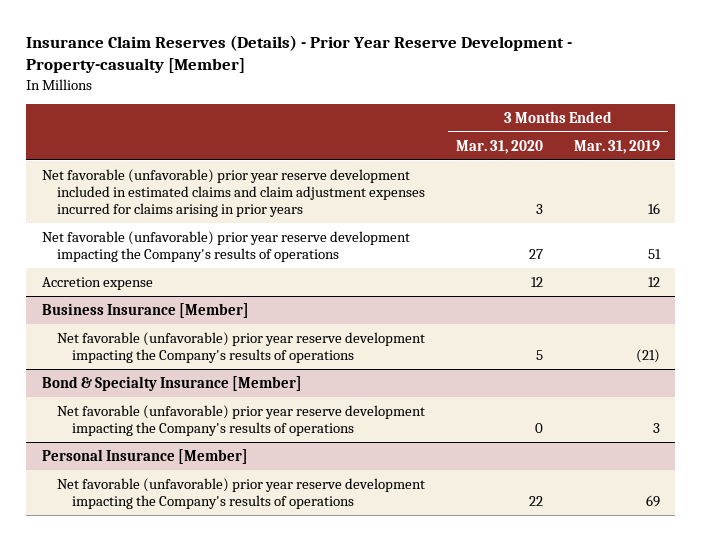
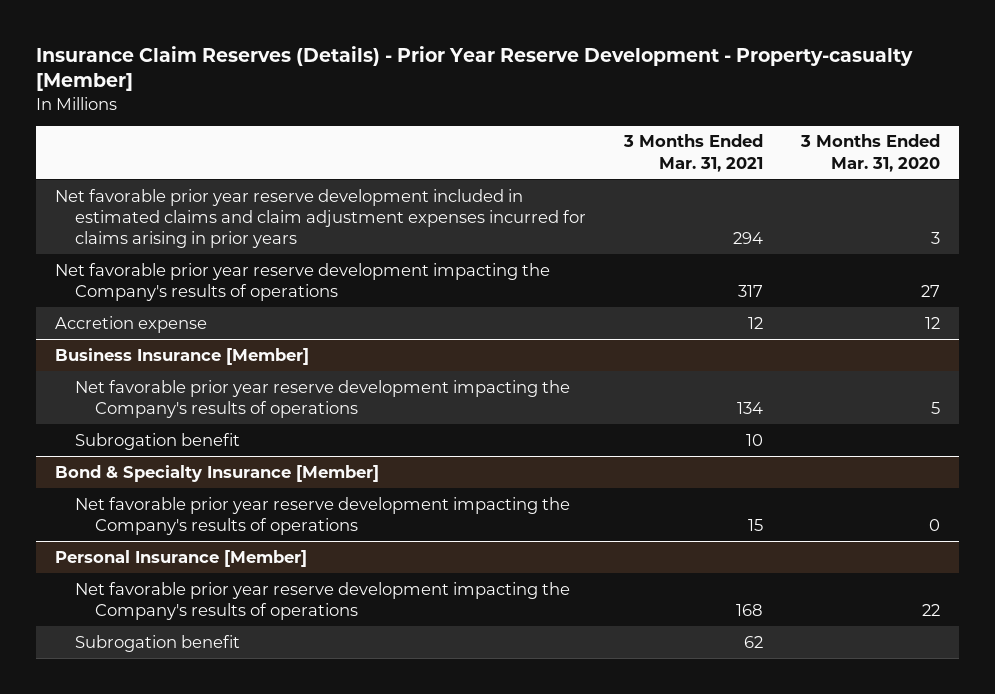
- | 3 Months Ended Mar. 31, 2020 | 3 Months Ended Mar. 31, 2019
+ | 3 Months Ended Mar. 31, 2021 | 3 Months Ended Mar. 31, 2020
- Net favorable (unfavorable) prior year reserve development included in estimated claims and claim adjustment expenses incurred for claims arising in prior years | 3 | 16
- Net favorable (unfavorable) prior year reserve development impacting the Company's results of operations | 27 | 51
+ Net favorable prior year reserve development included in estimated claims and claim adjustment expenses incurred for claims arising in prior years | 294 | 3
+ Net favorable prior year reserve development impacting the Company's results of operations | 317 | 27
@ Business Insurance [Member]
- Net favorable (unfavorable) prior year reserve development impacting the Company's results of operations | 5 | (21)
+ Net favorable prior year reserve development impacting the Company's results of operations | 134 | 5
+ Subrogation benefit | 10 |
@ Bond & Specialty Insurance [Member]
- Net favorable (unfavorable) prior year reserve development impacting the Company's results of operations | 0 | 3
+ Net favorable prior year reserve development impacting the Company's results of operations | 15 | 0
@ Personal Insurance [Member]
- Net favorable (unfavorable) prior year reserve development impacting the Company's results of operations | 22 | 69
+ Net favorable prior year reserve development impacting the Company's results of operations | 168 | 22
+ Subrogation benefit | 62 |

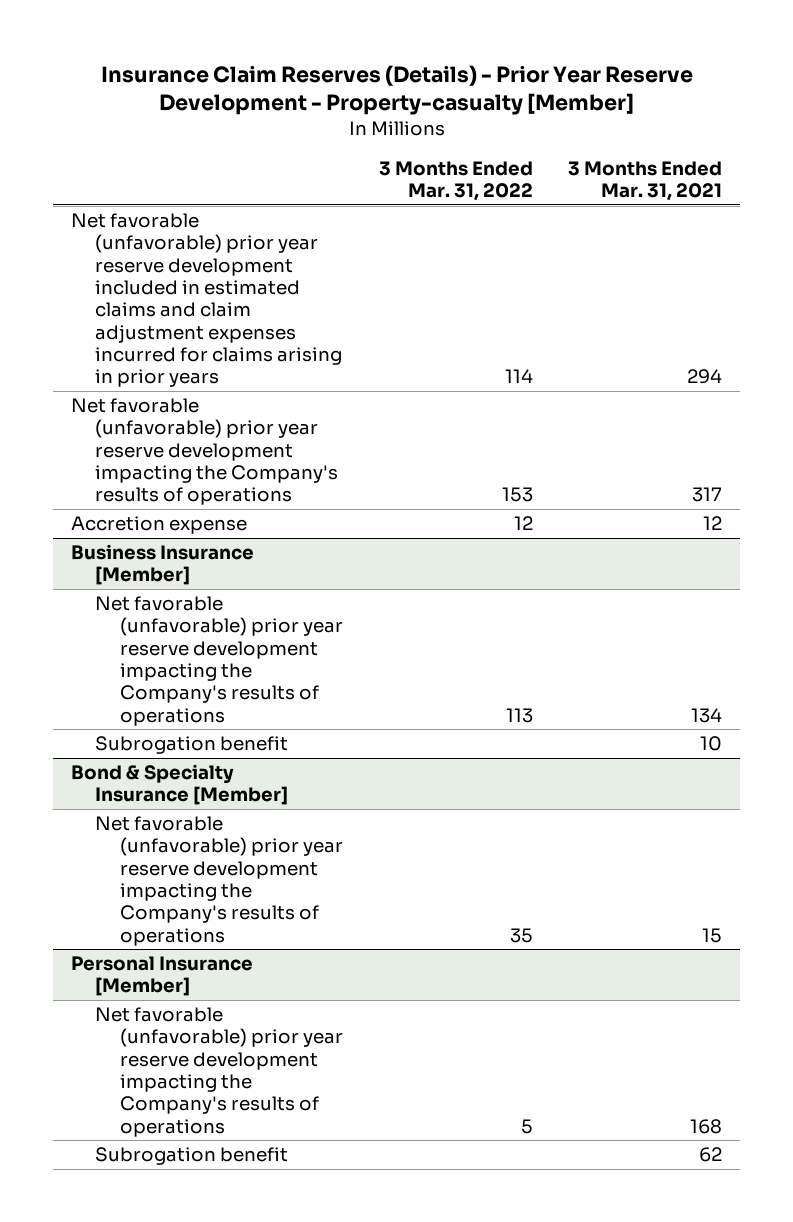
- | 3 Months Ended Mar. 31, 2021 | 3 Months Ended Mar. 31, 2020
+ | 3 Months Ended Mar. 31, 2022 | 3 Months Ended Mar. 31, 2021
- Net favorable prior year reserve development included in estimated claims and claim adjustment expenses incurred for claims arising in prior years | 294 | 3
- Net favorable prior year reserve development impacting the Company's results of operations | 317 | 27
+ Net favorable (unfavorable) prior year reserve development included in estimated claims and claim adjustment expenses incurred for claims arising in prior years | 114 | 294
+ Net favorable (unfavorable) prior year reserve development impacting the Company's results of operations | 153 | 317
@ Business Insurance [Member]
- Net favorable prior year reserve development impacting the Company's results of operations | 134 | 5
+ Net favorable (unfavorable) prior year reserve development impacting the Company's results of operations | 113 | 134
@ Bond & Specialty Insurance [Member]
- Net favorable prior year reserve development impacting the Company's results of operations | 15 | 0
+ Net favorable (unfavorable) prior year reserve development impacting the Company's results of operations | 35 | 15
@ Personal Insurance [Member]
- Net favorable prior year reserve development impacting the Company's results of operations | 168 | 22
+ Net favorable (unfavorable) prior year reserve development impacting the Company's results of operations | 5 | 168

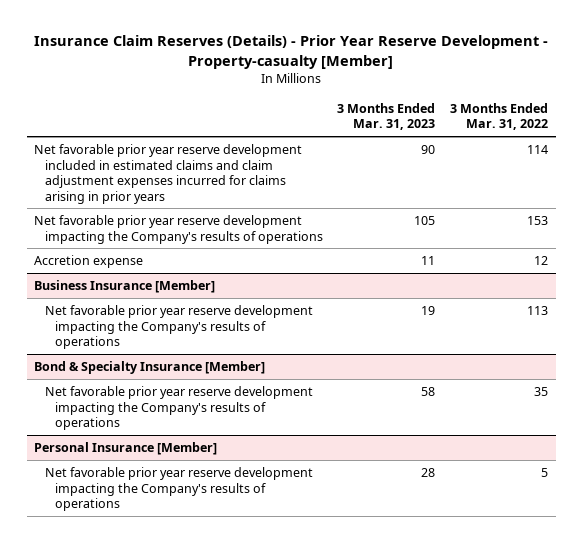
- | 3 Months Ended Mar. 31, 2022 | 3 Months Ended Mar. 31, 2021
+ | 3 Months Ended Mar. 31, 2023 | 3 Months Ended Mar. 31, 2022
- Net favorable (unfavorable) prior year reserve development included in estimated claims and claim adjustment expenses incurred for claims arising in prior years | 114 | 294
- Net favorable (unfavorable) prior year reserve development impacting the Company's results of operations | 153 | 317
+ Net favorable prior year reserve development included in estimated claims and claim adjustment expenses incurred for claims arising in prior years | 90 | 114
+ Net favorable prior year reserve development impacting the Company's results of operations | 105 | 153
@ Business Insurance [Member]
- Net favorable (unfavorable) prior year reserve development impacting the Company's results of operations | 113 | 134
- Subrogation benefit | | 10
+ Net favorable prior year reserve development impacting the Company's results of operations | 19 | 113
@ Bond & Specialty Insurance [Member]
- Net favorable (unfavorable) prior year reserve development impacting the Company's results of operations | 35 | 15
+ Net favorable prior year reserve development impacting the Company's results of operations | 58 | 35
@ Personal Insurance [Member]
- Net favorable (unfavorable) prior year reserve development impacting the Company's results of operations | 5 | 168
- Subrogation benefit | | 62
+ Net favorable prior year reserve development impacting the Company's results of operations | 28 | 5

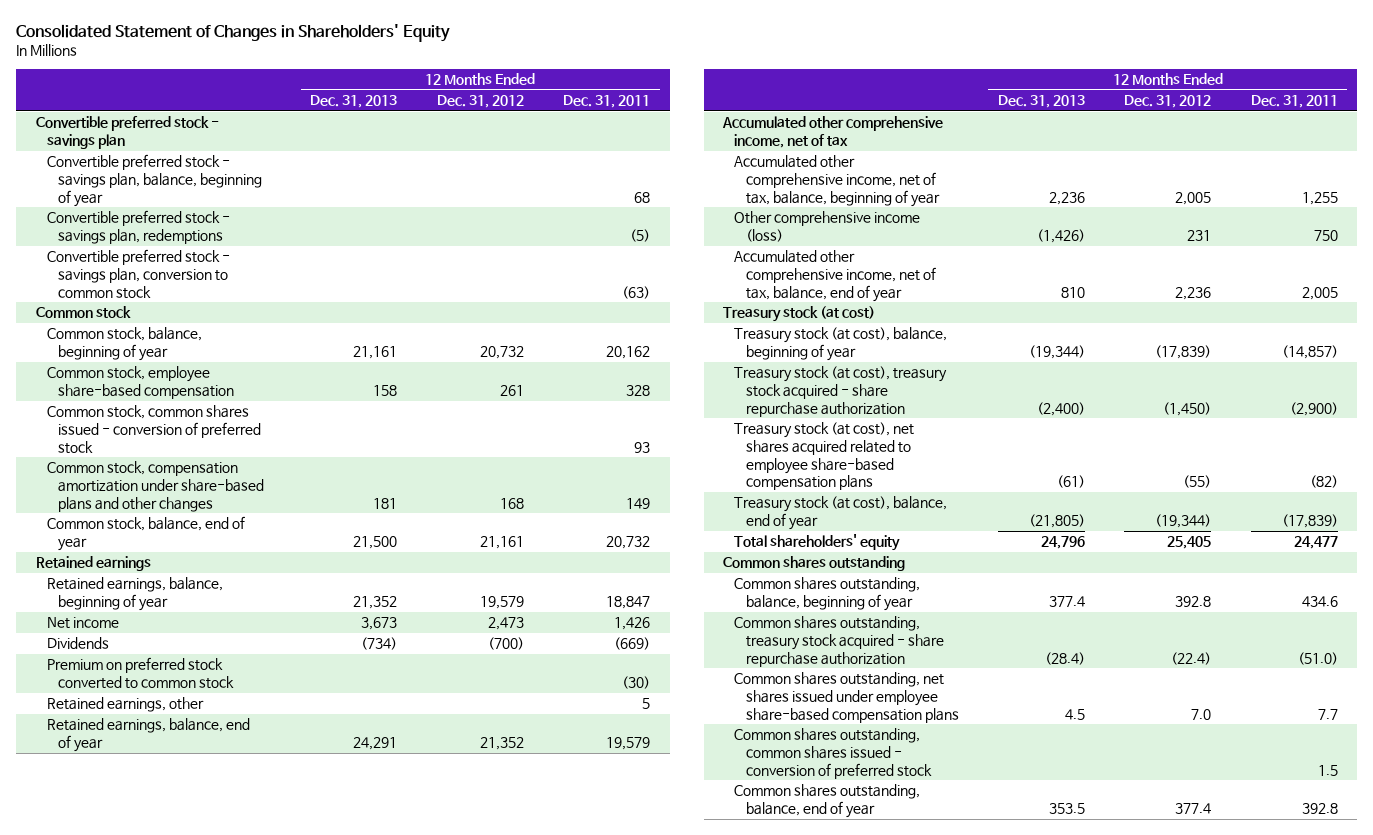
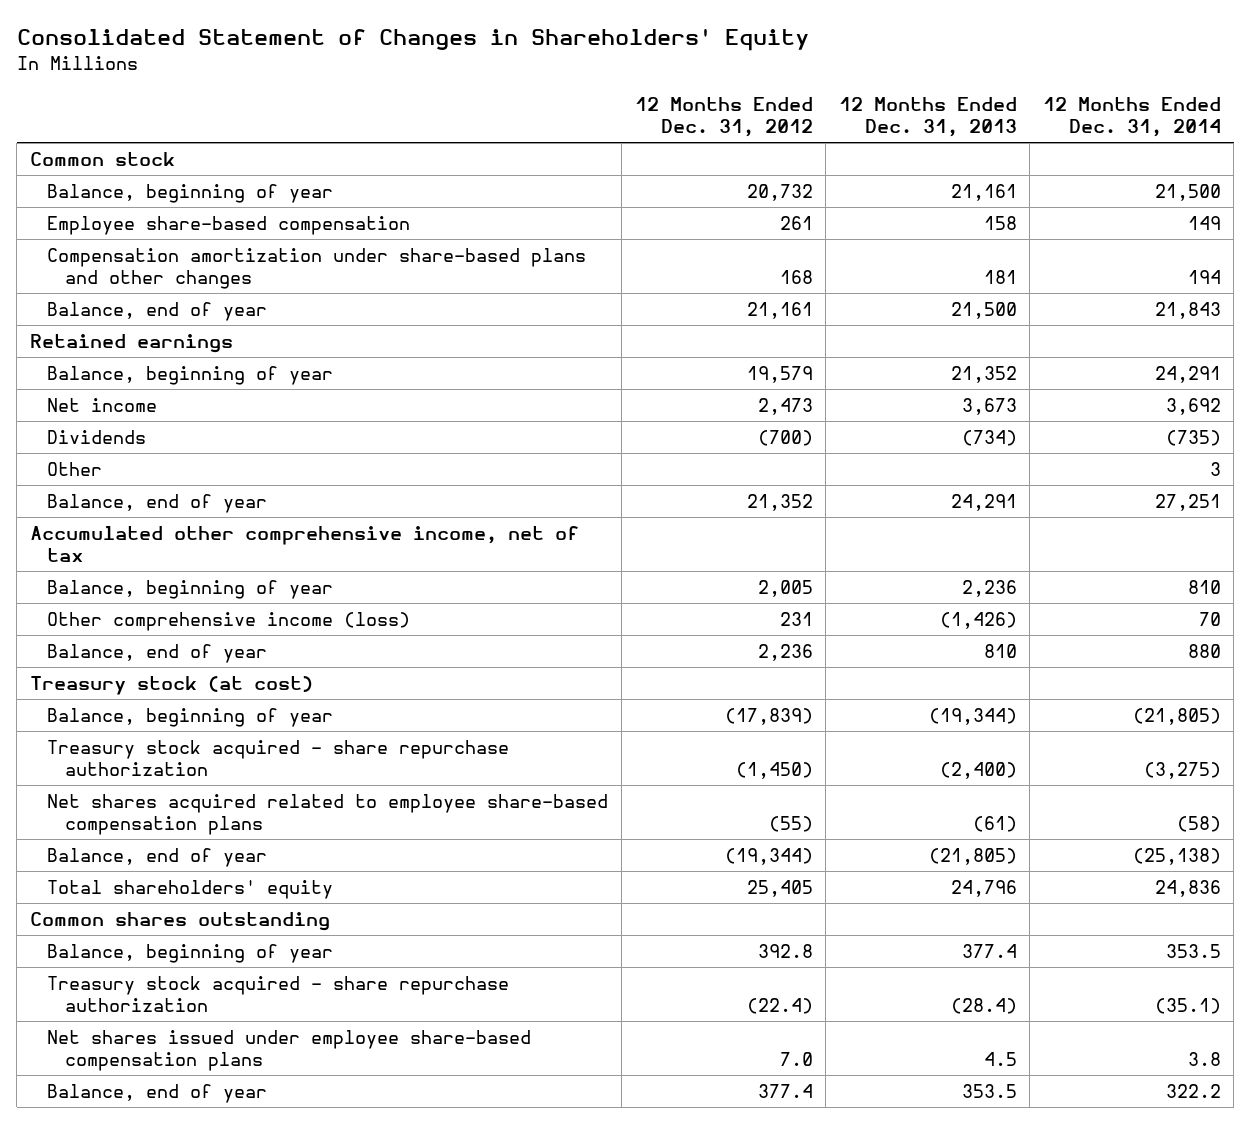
- | 12 Months Ended Dec. 31, 2013 | 12 Months Ended Dec. 31, 2012 | 12 Months Ended Dec. 31, 2011
+ | 12 Months Ended Dec. 31, 2012 | 12 Months Ended Dec. 31, 2013 | 12 Months Ended Dec. 31, 2014
- Convertible preferred stock - savings plan
- Convertible preferred stock - savings plan, balance, beginning of year | | | 68
- Convertible preferred stock - savings plan, redemptions | | | (5)
- Convertible preferred stock - savings plan, conversion to common stock | | | (63)
- Common stock, balance, beginning of year | 21,161 | 20,732 | 20,162
- Common stock, employee share-based compensation | 158 | 261 | 328
- Common stock, common shares issued - conversion of preferred stock | | | 93
- Common stock, compensation amortization under share-based plans and other changes | 181 | 168 | 149
- Common stock, balance, end of year | 21,500 | 21,161 | 20,732
+ Balance, beginning of year | 20,732 | 21,161 | 21,500
+ Employee share-based compensation | 261 | 158 | 149
+ Compensation amortization under share-based plans and other changes | 168 | 181 | 194
+ Balance, end of year | 21,161 | 21,500 | 21,843
- Retained earnings, balance, beginning of year | 21,352 | 19,579 | 18,847
+ Balance, beginning of year | 19,579 | 21,352 | 24,291
- Premium on preferred stock converted to common stock | | | (30)
- Retained earnings, other | | | 5
- Retained earnings, balance, end of year | 24,291 | 21,352 | 19,579
+ Other | | | 3
+ Balance, end of year | 21,352 | 24,291 | 27,251
- Accumulated other comprehensive income, net of tax, balance, beginning of year | 2,236 | 2,005 | 1,255
+ Balance, beginning of year | 2,005 | 2,236 | 810
- Accumulated other comprehensive income, net of tax, balance, end of year | 810 | 2,236 | 2,005
+ Balance, end of year | 2,236 | 810 | 880
- Treasury stock (at cost), balance, beginning of year | (19,344) | (17,839) | (14,857)
- Treasury stock (at cost), treasury stock acquired - share repurchase authorization | (2,400) | (1,450) | (2,900)
- Treasury stock (at cost), net shares acquired related to employee share-based compensation plans | (61) | (55) | (82)
- Treasury stock (at cost), balance, end of year | (21,805) | (19,344) | (17,839)
+ Balance, beginning of year | (17,839) | (19,344) | (21,805)
+ Treasury stock acquired - share repurchase authorization | (1,450) | (2,400) | (3,275)
+ Net shares acquired related to employee share-based compensation plans | (55) | (61) | (58)
+ Balance, end of year | (19,344) | (21,805) | (25,138)
- Common shares outstanding, balance, beginning of year | 377.4 | 392.8 | 434.6
- Common shares outstanding, treasury stock acquired - share repurchase authorization | (28.4) | (22.4) | (51.0)
- Common shares outstanding, net shares issued under employee share-based compensation plans | 4.5 | 7.0 | 7.7
- Common shares outstanding, common shares issued - conversion of preferred stock | | | 1.5
- Common shares outstanding, balance, end of year | 353.5 | 377.4 | 392.8
+ Balance, beginning of year | 392.8 | 377.4 | 353.5
+ Treasury stock acquired - share repurchase authorization | (22.4) | (28.4) | (35.1)
+ Net shares issued under employee share-based compensation plans | 7.0 | 4.5 | 3.8
+ Balance, end of year | 377.4 | 353.5 | 322.2

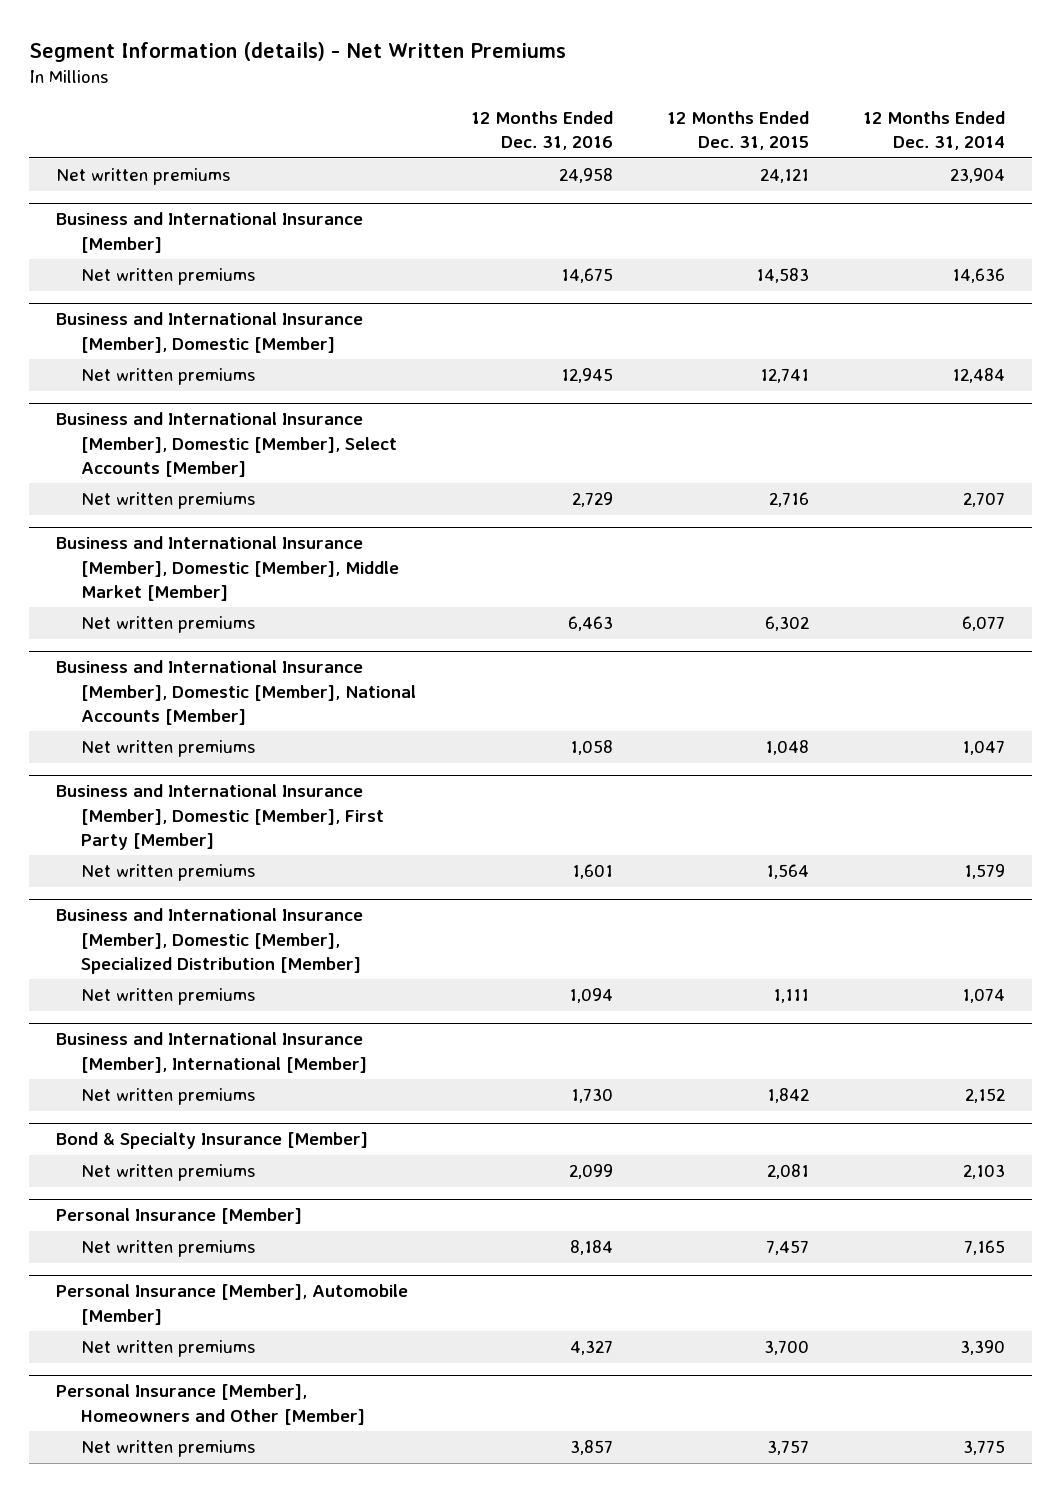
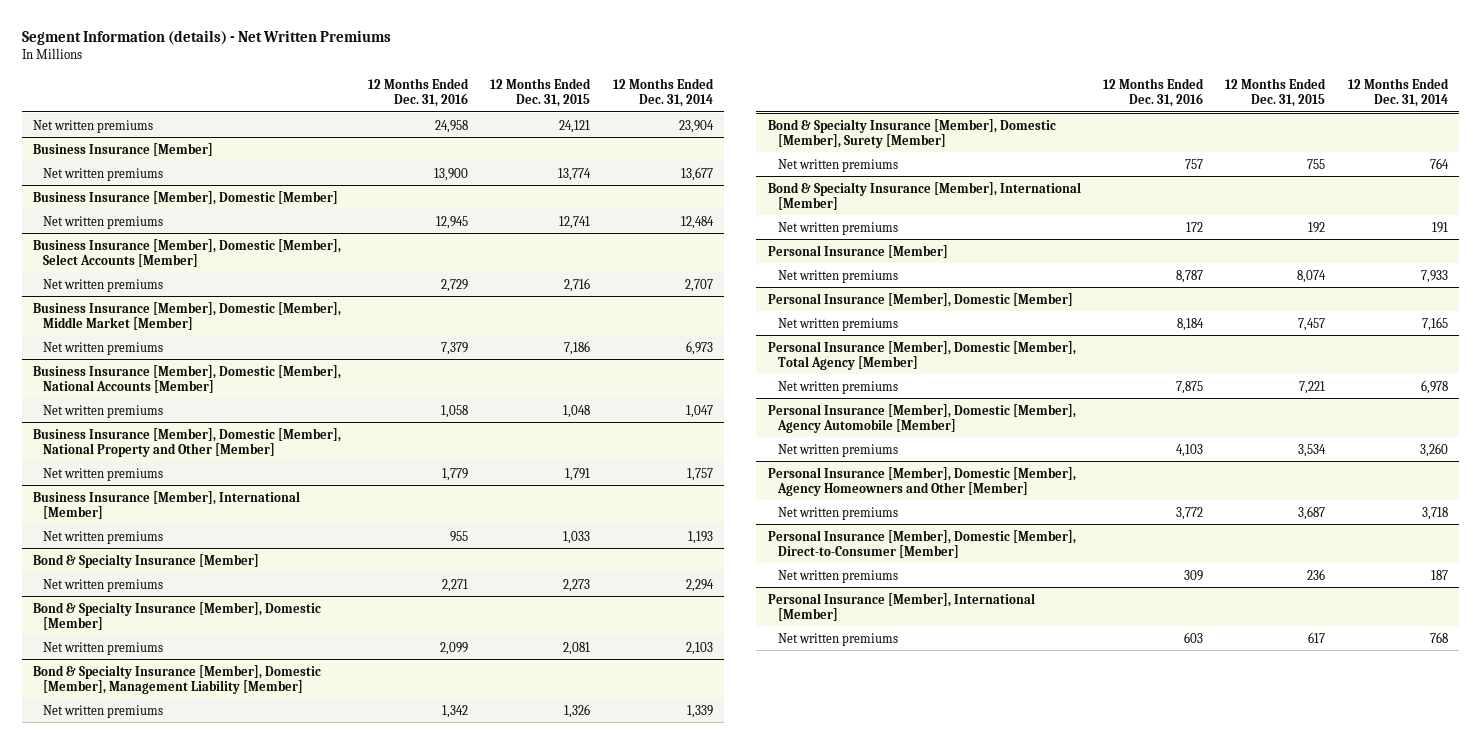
- Business and International Insurance [Member]
- Net written premiums | 14,675 | 14,583 | 14,636
- Business and International Insurance [Member], Domestic [Member]
+ Business Insurance [Member]
+ Net written premiums | 13,900 | 13,774 | 13,677
+ Business Insurance [Member], Domestic [Member]
- Business and International Insurance [Member], Domestic [Member], Select Accounts [Member]
+ Business Insurance [Member], Domestic [Member], Select Accounts [Member]
- Business and International Insurance [Member], Domestic [Member], Middle Market [Member]
- Net written premiums | 6,463 | 6,302 | 6,077
- Business and International Insurance [Member], Domestic [Member], National Accounts [Member]
+ Business Insurance [Member], Domestic [Member], Middle Market [Member]
+ Net written premiums | 7,379 | 7,186 | 6,973
+ Business Insurance [Member], Domestic [Member], National Accounts [Member]
- Business and International Insurance [Member], Domestic [Member], First Party [Member]
- Net written premiums | 1,601 | 1,564 | 1,579
- Business and International Insurance [Member], Domestic [Member], Specialized Distribution [Member]
- Net written premiums | 1,094 | 1,111 | 1,074
- Business and International Insurance [Member], International [Member]
- Net written premiums | 1,730 | 1,842 | 2,152
+ Business Insurance [Member], Domestic [Member], National Property and Other [Member]
+ Net written premiums | 1,779 | 1,791 | 1,757
+ Business Insurance [Member], International [Member]
+ Net written premiums | 955 | 1,033 | 1,193
@ Bond & Specialty Insurance [Member]
+ Net written premiums | 2,271 | 2,273 | 2,294
+ Bond & Specialty Insurance [Member], Domestic [Member]
+ Bond & Specialty Insurance [Member], Domestic [Member], Management Liability [Member]
+ Net written premiums | 1,342 | 1,326 | 1,339
+ Bond & Specialty Insurance [Member], Domestic [Member], Surety [Member]
+ Net written premiums | 757 | 755 | 764
+ Bond & Specialty Insurance [Member], International [Member]
+ Net written premiums | 172 | 192 | 191
@ Personal Insurance [Member]
+ Net written premiums | 8,787 | 8,074 | 7,933
+ Personal Insurance [Member], Domestic [Member]
- Personal Insurance [Member], Automobile [Member]
- Net written premiums | 4,327 | 3,700 | 3,390
- Personal Insurance [Member], Homeowners and Other [Member]
- Net written premiums | 3,857 | 3,757 | 3,775
+ Personal Insurance [Member], Domestic [Member], Total Agency [Member]
+ Net written premiums | 7,875 | 7,221 | 6,978
+ Personal Insurance [Member], Domestic [Member], Agency Automobile [Member]
+ Net written premiums | 4,103 | 3,534 | 3,260
+ Personal Insurance [Member], Domestic [Member], Agency Homeowners and Other [Member]
+ Net written premiums | 3,772 | 3,687 | 3,718
+ Personal Insurance [Member], Domestic [Member], Direct-to-Consumer [Member]
+ Net written premiums | 309 | 236 | 187
+ Personal Insurance [Member], International [Member]
+ Net written premiums | 603 | 617 | 768

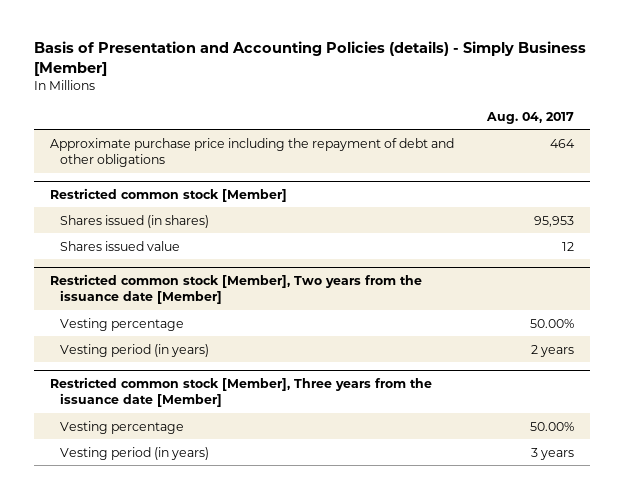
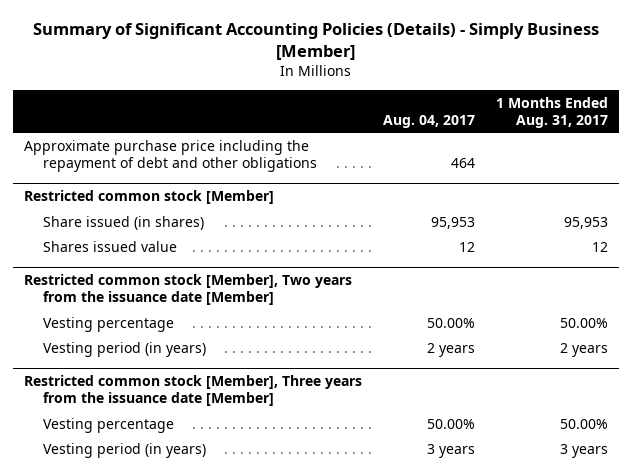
- Basis of Presentation and Accounting Policies (details) - Simply Business [Member]
+ Summary of Significant Accounting Policies (Details) - Simply Business [Member]
- | Aug. 04, 2017
+ | Aug. 04, 2017 | 1 Months Ended Aug. 31, 2017
@ Restricted common stock [Member]
- Shares issued (in shares) | 95,953
+ Share issued (in shares) | 95,953 | 95,953

